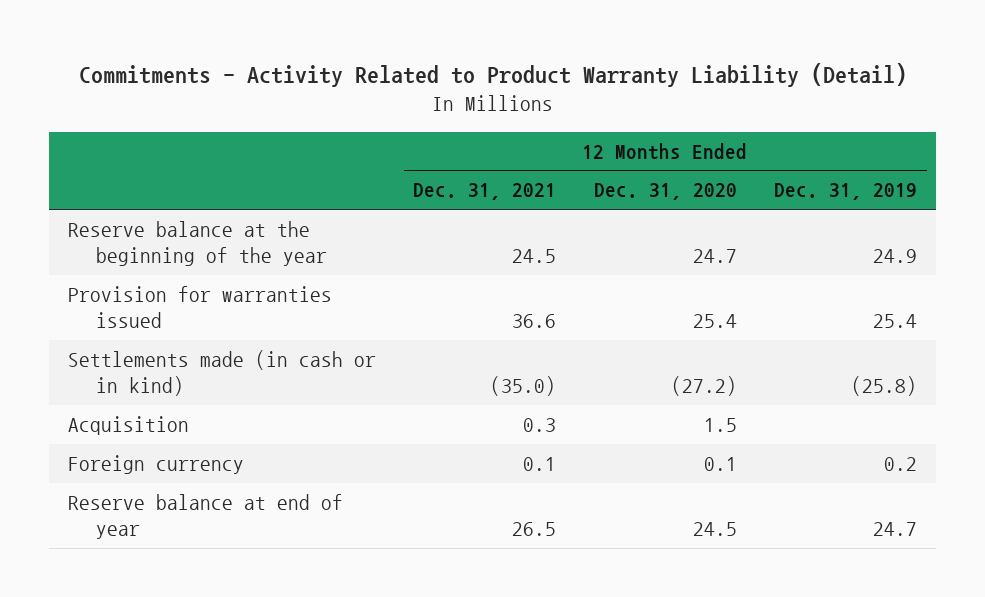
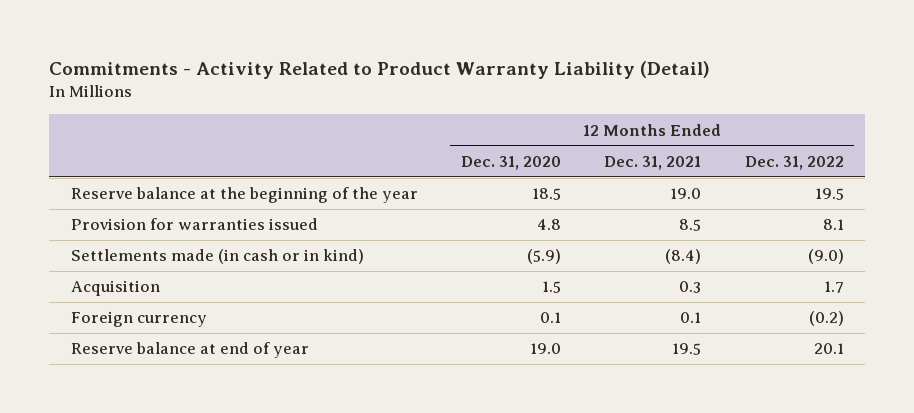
- | 12 Months Ended Dec. 31, 2021 | 12 Months Ended Dec. 31, 2020 | 12 Months Ended Dec. 31, 2019
+ | 12 Months Ended Dec. 31, 2020 | 12 Months Ended Dec. 31, 2021 | 12 Months Ended Dec. 31, 2022
- Reserve balance at the beginning of the year | 24.5 | 24.7 | 24.9
- Provision for warranties issued | 36.6 | 25.4 | 25.4
- Settlements made (in cash or in kind) | (35.0) | (27.2) | (25.8)
+ Reserve balance at the beginning of the year | 18.5 | 19.0 | 19.5
+ Provision for warranties issued | 4.8 | 8.5 | 8.1
+ Settlements made (in cash or in kind) | (5.9) | (8.4) | (9.0)
- Reserve balance at end of year | 26.5 | 24.5 | 24.7
+ Reserve balance at end of year | 19.0 | 19.5 | 20.1

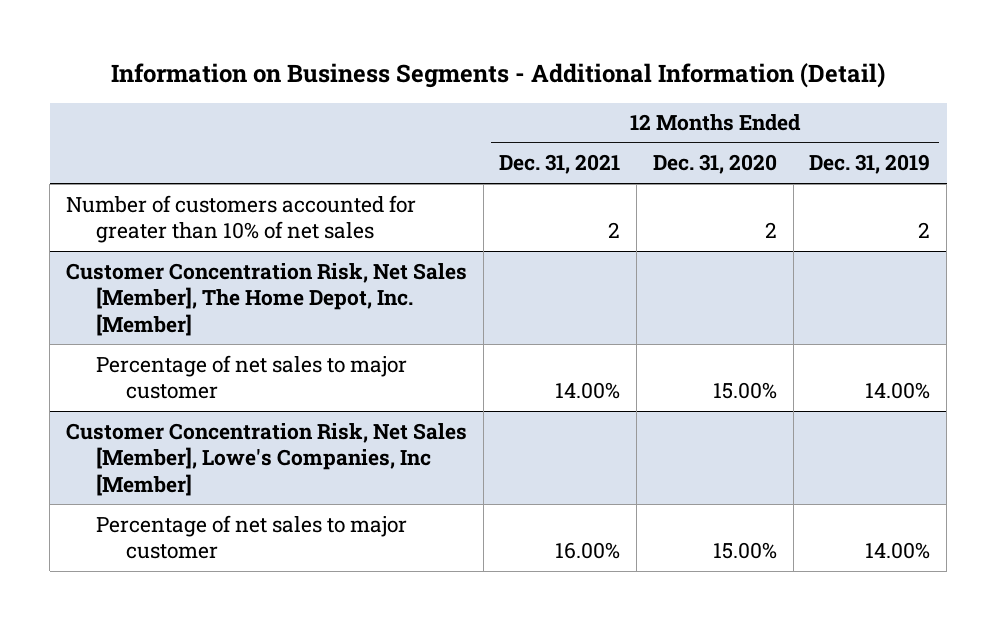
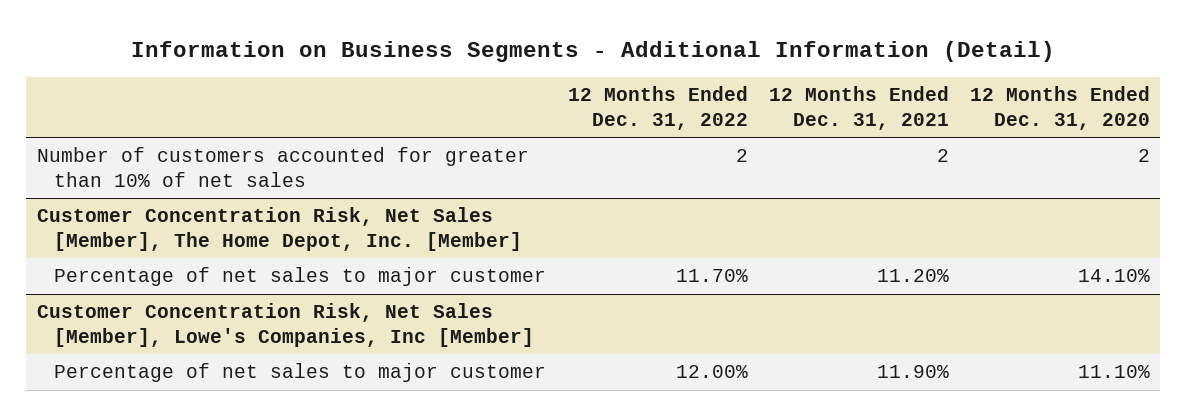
- | 12 Months Ended Dec. 31, 2021 | 12 Months Ended Dec. 31, 2020 | 12 Months Ended Dec. 31, 2019
+ | 12 Months Ended Dec. 31, 2022 | 12 Months Ended Dec. 31, 2021 | 12 Months Ended Dec. 31, 2020
@ Customer Concentration Risk, Net Sales [Member], The Home Depot, Inc. [Member]
- Percentage of net sales to major customer | 14.00% | 15.00% | 14.00%
+ Percentage of net sales to major customer | 11.70% | 11.20% | 14.10%
@ Customer Concentration Risk, Net Sales [Member], Lowe's Companies, Inc [Member]
- Percentage of net sales to major customer | 16.00% | 15.00% | 14.00%
+ Percentage of net sales to major customer | 12.00% | 11.90% | 11.10%

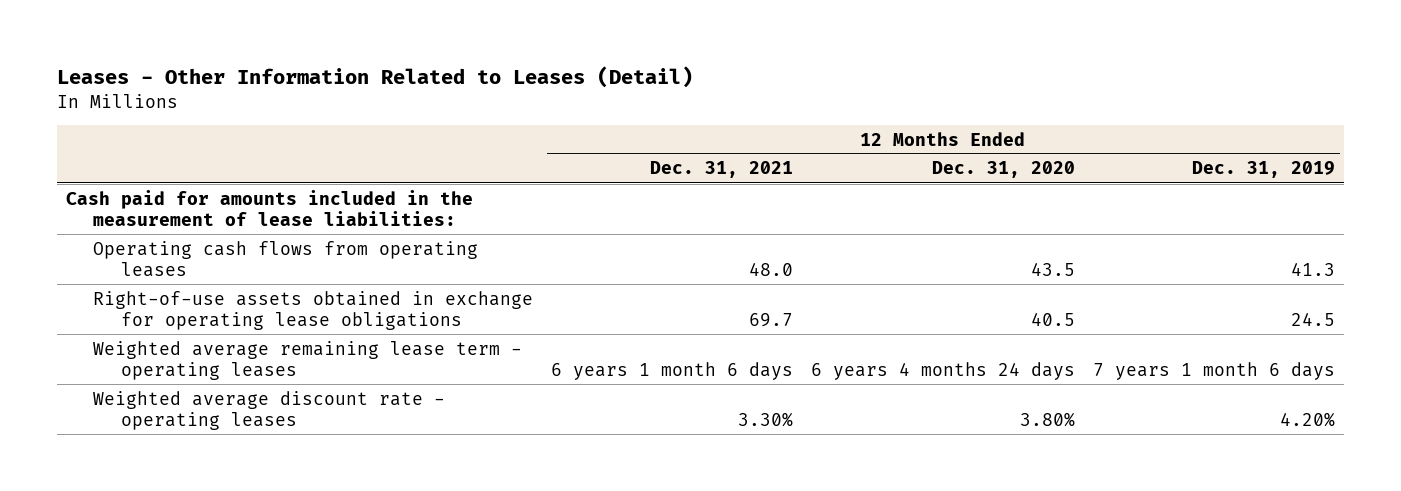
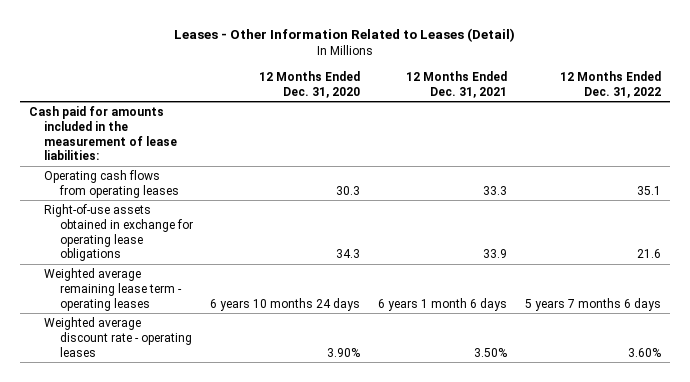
- | 12 Months Ended Dec. 31, 2021 | 12 Months Ended Dec. 31, 2020 | 12 Months Ended Dec. 31, 2019
+ | 12 Months Ended Dec. 31, 2020 | 12 Months Ended Dec. 31, 2021 | 12 Months Ended Dec. 31, 2022
- Operating cash flows from operating leases | 48.0 | 43.5 | 41.3
- Right-of-use assets obtained in exchange for operating lease obligations | 69.7 | 40.5 | 24.5
- Weighted average remaining lease term - operating leases | 6 years 1 month 6 days | 6 years 4 months 24 days | 7 years 1 month 6 days
- Weighted average discount rate - operating leases | 3.30% | 3.80% | 4.20%
+ Operating cash flows from operating leases | 30.3 | 33.3 | 35.1
+ Right-of-use assets obtained in exchange for operating lease obligations | 34.3 | 33.9 | 21.6
+ Weighted average remaining lease term - operating leases | 6 years 10 months 24 days | 6 years 1 month 6 days | 5 years 7 months 6 days
+ Weighted average discount rate - operating leases | 3.90% | 3.50% | 3.60%

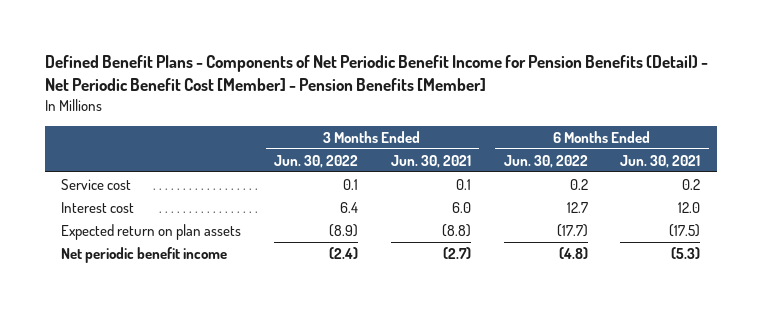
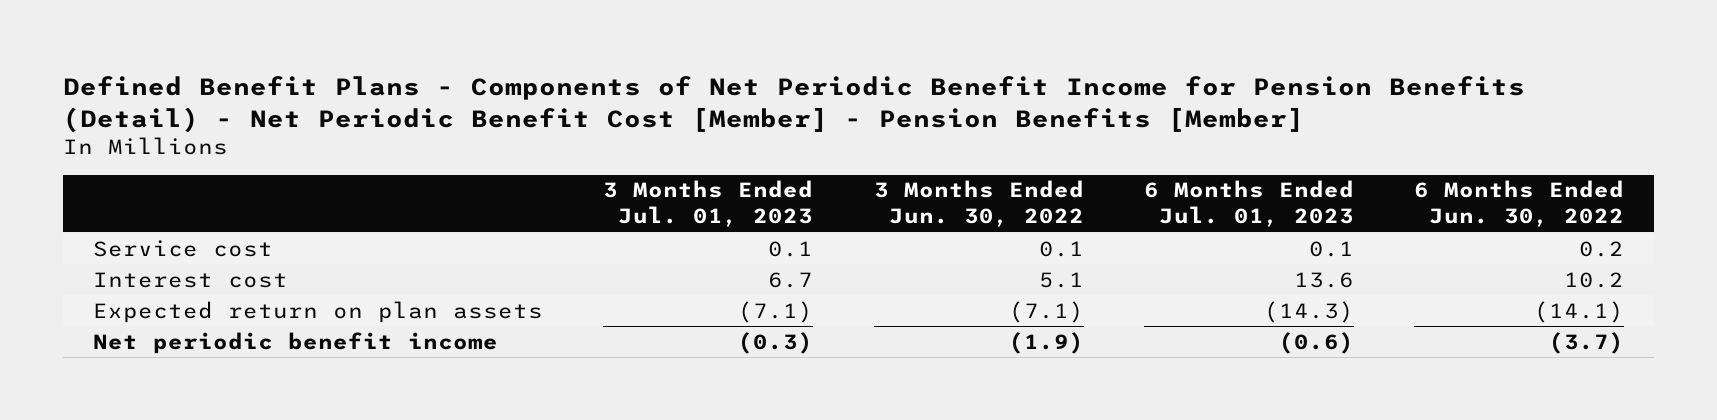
- | 3 Months Ended Jun. 30, 2022 | 3 Months Ended Jun. 30, 2021 | 6 Months Ended Jun. 30, 2022 | 6 Months Ended Jun. 30, 2021
+ | 3 Months Ended Jul. 01, 2023 | 3 Months Ended Jun. 30, 2022 | 6 Months Ended Jul. 01, 2023 | 6 Months Ended Jun. 30, 2022
- Interest cost | 6.4 | 6.0 | 12.7 | 12.0
- Expected return on plan assets | (8.9) | (8.8) | (17.7) | (17.5)
- Net periodic benefit income | (2.4) | (2.7) | (4.8) | (5.3)
+ Interest cost | 6.7 | 5.1 | 13.6 | 10.2
+ Expected return on plan assets | (7.1) | (7.1) | (14.3) | (14.1)
+ Net periodic benefit income | (0.3) | (1.9) | (0.6) | (3.7)

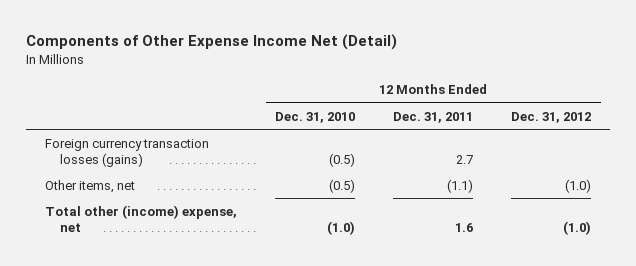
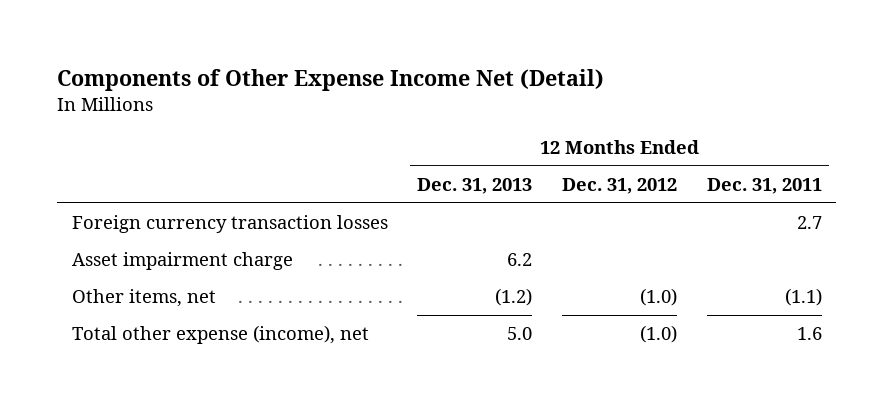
- | 12 Months Ended Dec. 31, 2010 | 12 Months Ended Dec. 31, 2011 | 12 Months Ended Dec. 31, 2012
+ | 12 Months Ended Dec. 31, 2013 | 12 Months Ended Dec. 31, 2012 | 12 Months Ended Dec. 31, 2011
- Foreign currency transaction losses (gains) | (0.5) | 2.7 |
+ Foreign currency transaction losses | | | 2.7
+ Asset impairment charge | 6.2 | |
- Total other (income) expense, net | (1.0) | 1.6 | (1.0)
+ Total other expense (income), net | 5.0 | (1.0) | 1.6

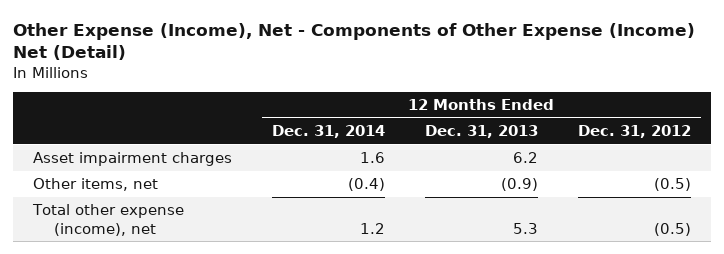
- Components of Other Expense Income Net (Detail)
+ Other Expense (Income), Net - Components of Other Expense (Income) Net (Detail)
- | 12 Months Ended Dec. 31, 2013 | 12 Months Ended Dec. 31, 2012 | 12 Months Ended Dec. 31, 2011
+ | 12 Months Ended Dec. 31, 2014 | 12 Months Ended Dec. 31, 2013 | 12 Months Ended Dec. 31, 2012
- Foreign currency transaction losses | | | 2.7
- Asset impairment charge | 6.2 | |
- Other items, net | (1.2) | (1.0) | (1.1)
- Total other expense (income), net | 5.0 | (1.0) | 1.6
+ Asset impairment charges | 1.6 | 6.2 |
+ Other items, net | (0.4) | (0.9) | (0.5)
+ Total other expense (income), net | 1.2 | 5.3 | (0.5)

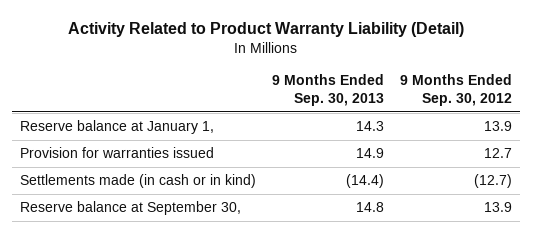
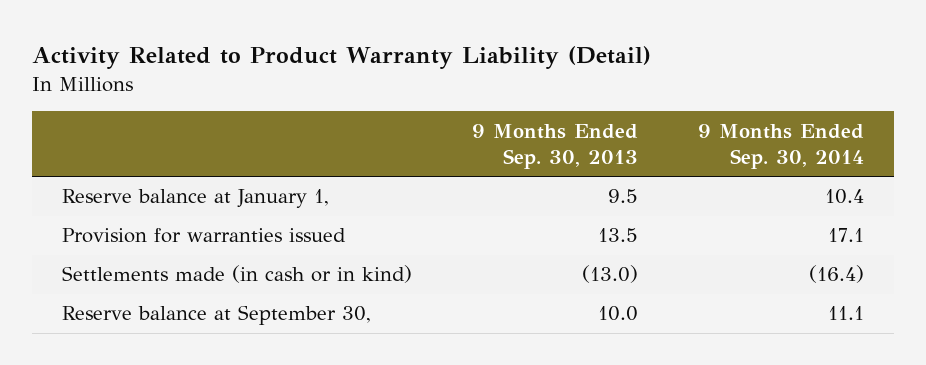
- | 9 Months Ended Sep. 30, 2013 | 9 Months Ended Sep. 30, 2012
+ | 9 Months Ended Sep. 30, 2013 | 9 Months Ended Sep. 30, 2014
- Reserve balance at January 1, | 14.3 | 13.9
- Provision for warranties issued | 14.9 | 12.7
- Settlements made (in cash or in kind) | (14.4) | (12.7)
- Reserve balance at September 30, | 14.8 | 13.9
+ Reserve balance at January 1, | 9.5 | 10.4
+ Provision for warranties issued | 13.5 | 17.1
+ Settlements made (in cash or in kind) | (13.0) | (16.4)
+ Reserve balance at September 30, | 10.0 | 11.1

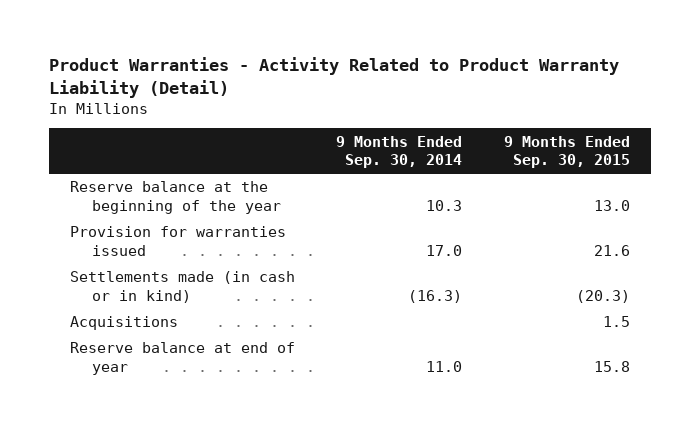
- Activity Related to Product Warranty Liability (Detail)
+ Product Warranties - Activity Related to Product Warranty Liability (Detail)
- | 9 Months Ended Sep. 30, 2013 | 9 Months Ended Sep. 30, 2014
+ | 9 Months Ended Sep. 30, 2014 | 9 Months Ended Sep. 30, 2015
- Reserve balance at January 1, | 9.5 | 10.4
- Provision for warranties issued | 13.5 | 17.1
- Settlements made (in cash or in kind) | (13.0) | (16.4)
- Reserve balance at September 30, | 10.0 | 11.1
+ Reserve balance at the beginning of the year | 10.3 | 13.0
+ Provision for warranties issued | 17.0 | 21.6
+ Settlements made (in cash or in kind) | (16.3) | (20.3)
+ Acquisitions | | 1.5
+ Reserve balance at end of year | 11.0 | 15.8

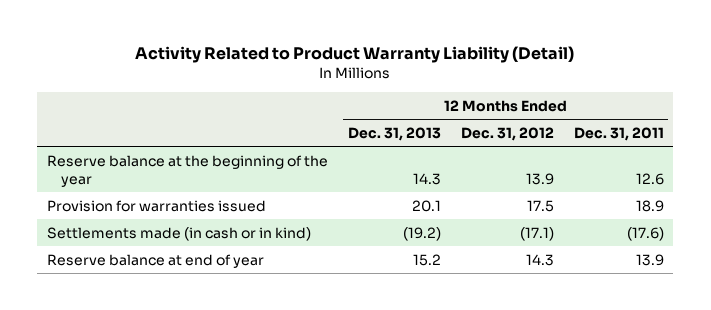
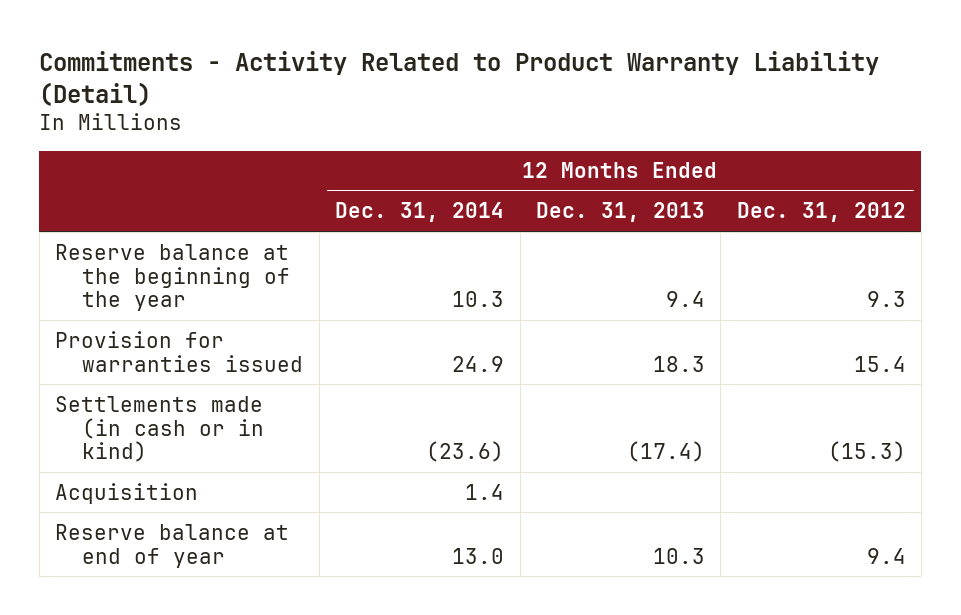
- Activity Related to Product Warranty Liability (Detail)
+ Commitments - Activity Related to Product Warranty Liability (Detail)
- | 12 Months Ended Dec. 31, 2013 | 12 Months Ended Dec. 31, 2012 | 12 Months Ended Dec. 31, 2011
+ | 12 Months Ended Dec. 31, 2014 | 12 Months Ended Dec. 31, 2013 | 12 Months Ended Dec. 31, 2012
- Reserve balance at the beginning of the year | 14.3 | 13.9 | 12.6
- Provision for warranties issued | 20.1 | 17.5 | 18.9
- Settlements made (in cash or in kind) | (19.2) | (17.1) | (17.6)
- Reserve balance at end of year | 15.2 | 14.3 | 13.9
+ Reserve balance at the beginning of the year | 10.3 | 9.4 | 9.3
+ Provision for warranties issued | 24.9 | 18.3 | 15.4
+ Settlements made (in cash or in kind) | (23.6) | (17.4) | (15.3)
+ Acquisition | 1.4 | |
+ Reserve balance at end of year | 13.0 | 10.3 | 9.4

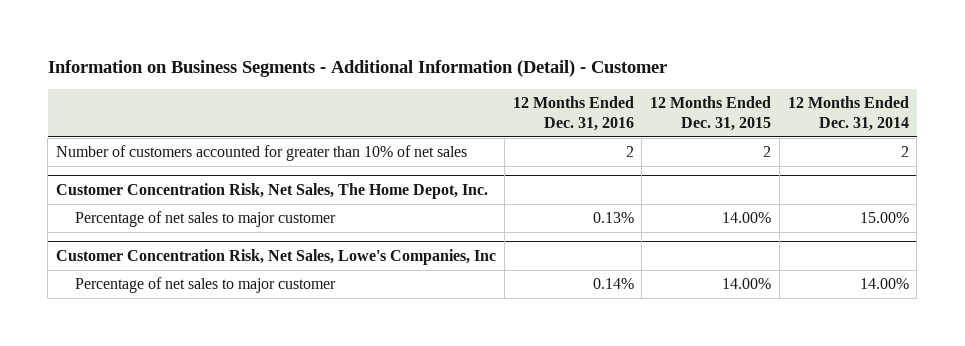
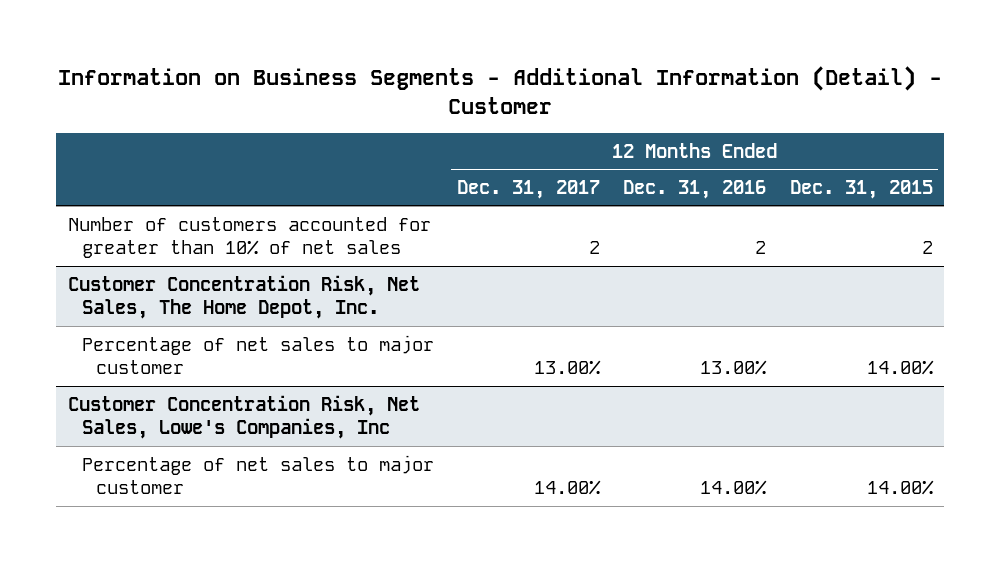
- | 12 Months Ended Dec. 31, 2016 | 12 Months Ended Dec. 31, 2015 | 12 Months Ended Dec. 31, 2014
+ | 12 Months Ended Dec. 31, 2017 | 12 Months Ended Dec. 31, 2016 | 12 Months Ended Dec. 31, 2015
@ Customer Concentration Risk, Net Sales, The Home Depot, Inc.
- Percentage of net sales to major customer | 0.13% | 14.00% | 15.00%
+ Percentage of net sales to major customer | 13.00% | 13.00% | 14.00%
@ Customer Concentration Risk, Net Sales, Lowe's Companies, Inc
- Percentage of net sales to major customer | 0.14% | 14.00% | 14.00%
+ Percentage of net sales to major customer | 14.00% | 14.00% | 14.00%

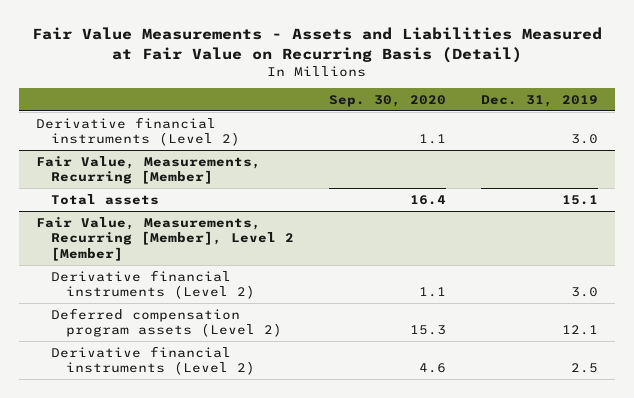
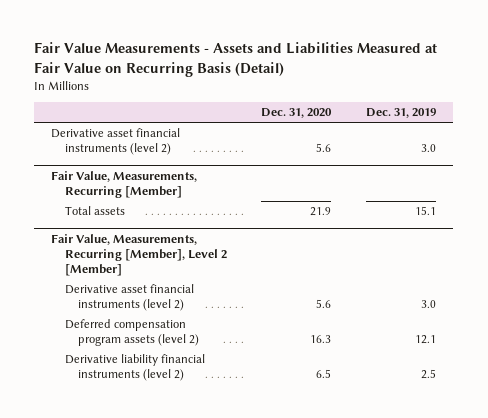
- | Sep. 30, 2020 | Dec. 31, 2019
+ | Dec. 31, 2020 | Dec. 31, 2019
- Derivative financial instruments (Level 2) | 1.1 | 3.0
+ Derivative asset financial instruments (level 2) | 5.6 | 3.0
@ Fair Value, Measurements, Recurring [Member], Level 2 [Member]
- Derivative financial instruments (Level 2) | 1.1 | 3.0
- Deferred compensation program assets (Level 2) | 15.3 | 12.1
- Derivative financial instruments (Level 2) | 4.6 | 2.5
+ Derivative asset financial instruments (level 2) | 5.6 | 3.0
+ Deferred compensation program assets (level 2) | 16.3 | 12.1
+ Derivative liability financial instruments (level 2) | 6.5 | 2.5

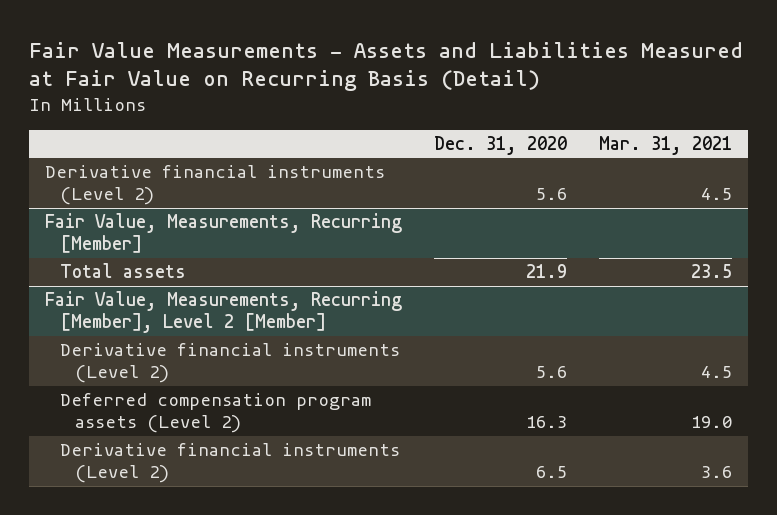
- | Dec. 31, 2020 | Dec. 31, 2019
+ | Dec. 31, 2020 | Mar. 31, 2021
- Derivative asset financial instruments (level 2) | 5.6 | 3.0
+ Derivative financial instruments (Level 2) | 5.6 | 4.5
@ Fair Value, Measurements, Recurring [Member], Level 2 [Member]
- Derivative asset financial instruments (level 2) | 5.6 | 3.0
- Deferred compensation program assets (level 2) | 16.3 | 12.1
- Derivative liability financial instruments (level 2) | 6.5 | 2.5
+ Derivative financial instruments (Level 2) | 5.6 | 4.5
+ Deferred compensation program assets (Level 2) | 16.3 | 19.0
+ Derivative financial instruments (Level 2) | 6.5 | 3.6

